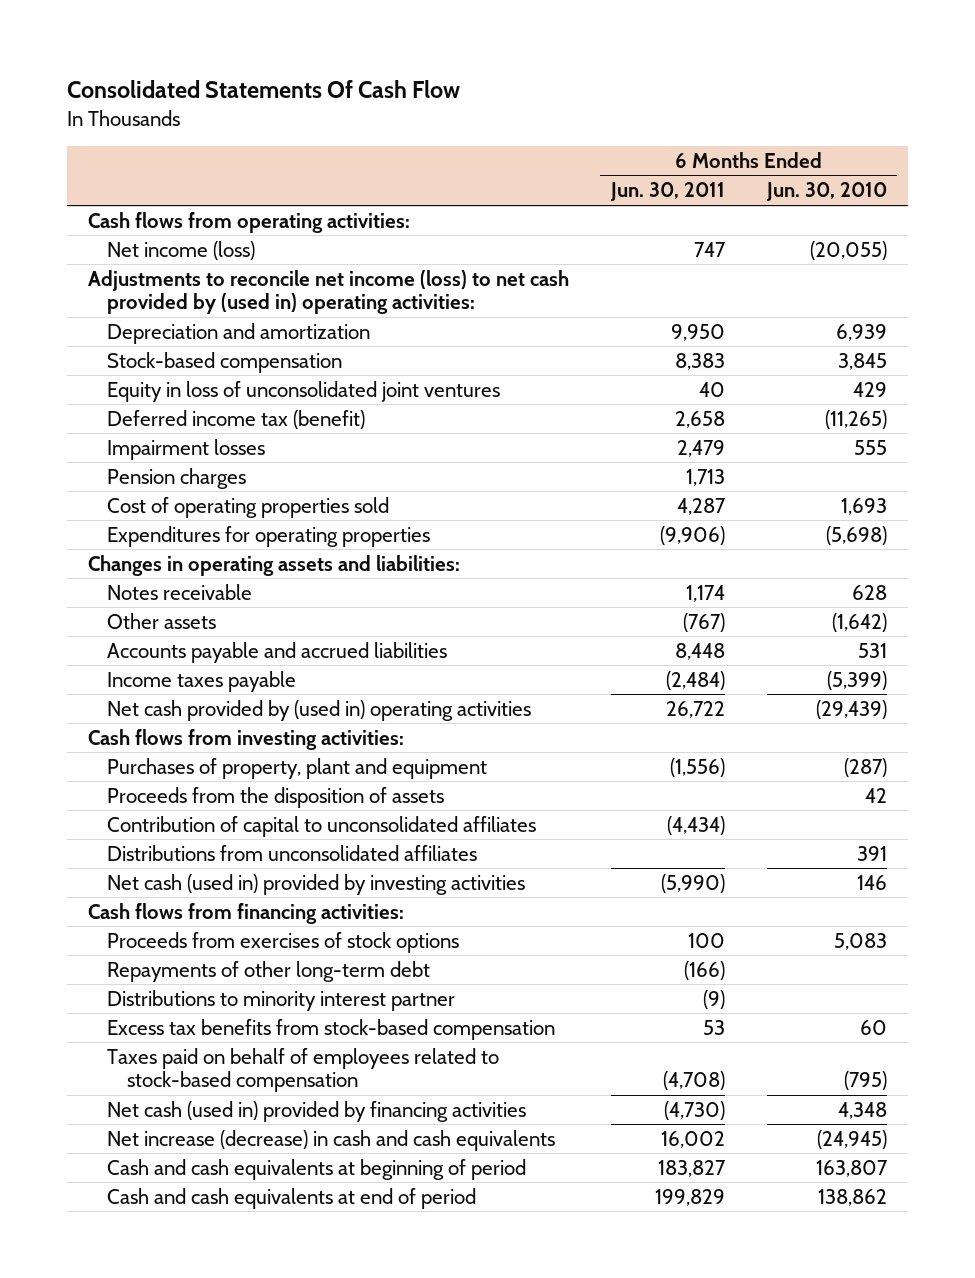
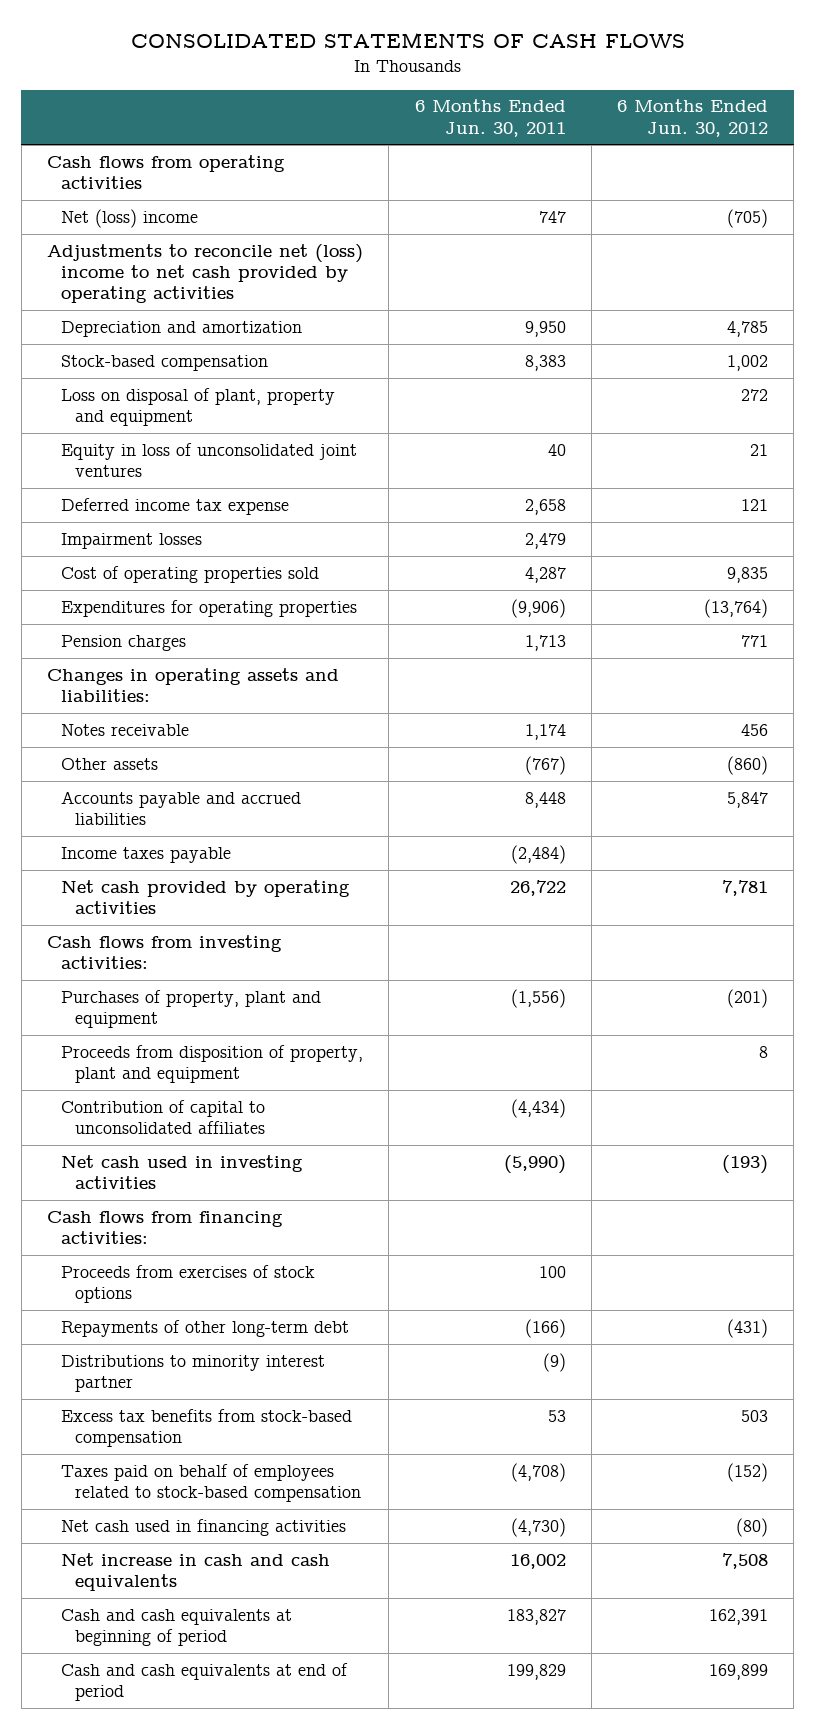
- Consolidated Statements Of Cash Flow
+ CONSOLIDATED STATEMENTS OF CASH FLOWS
- | 6 Months Ended Jun. 30, 2011 | 6 Months Ended Jun. 30, 2010
+ | 6 Months Ended Jun. 30, 2011 | 6 Months Ended Jun. 30, 2012
- Cash flows from operating activities:
- Net income (loss) | 747 | (20,055)
- Adjustments to reconcile net income (loss) to net cash provided by (used in) operating activities:
+ Cash flows from operating activities
+ Net (loss) income | 747 | (705)
+ Adjustments to reconcile net (loss) income to net cash provided by operating activities
+ Loss on disposal of plant, property and equipment | | 272
- Deferred income tax (benefit) | 2,658 | (11,265)
+ Deferred income tax expense | 2,658 | 121
moved down: Pension charges | 1,713 | 771
- Net cash provided by (used in) operating activities | 26,722 | (29,439)
+ Net cash provided by operating activities | 26,722 | 7,781
- Proceeds from the disposition of assets | | 42
+ Proceeds from disposition of property, plant and equipment | | 8
- Distributions from unconsolidated affiliates | | 391
- Net cash (used in) provided by investing activities | (5,990) | 146
+ Net cash used in investing activities | (5,990) | (193)
- Net cash (used in) provided by financing activities | (4,730) | 4,348
- Net increase (decrease) in cash and cash equivalents | 16,002 | (24,945)
+ Net cash used in financing activities | (4,730) | (80)
+ Net increase in cash and cash equivalents | 16,002 | 7,508

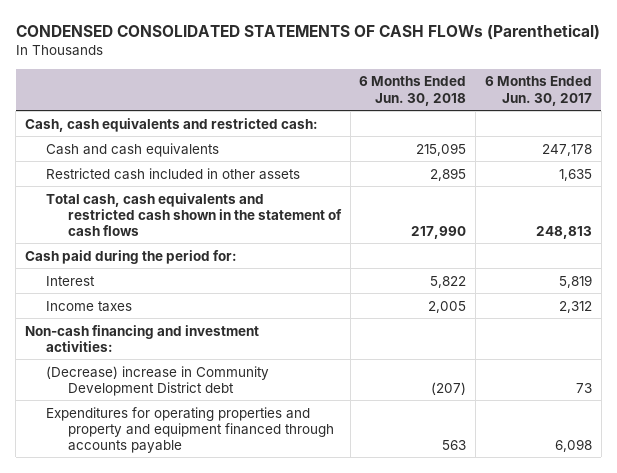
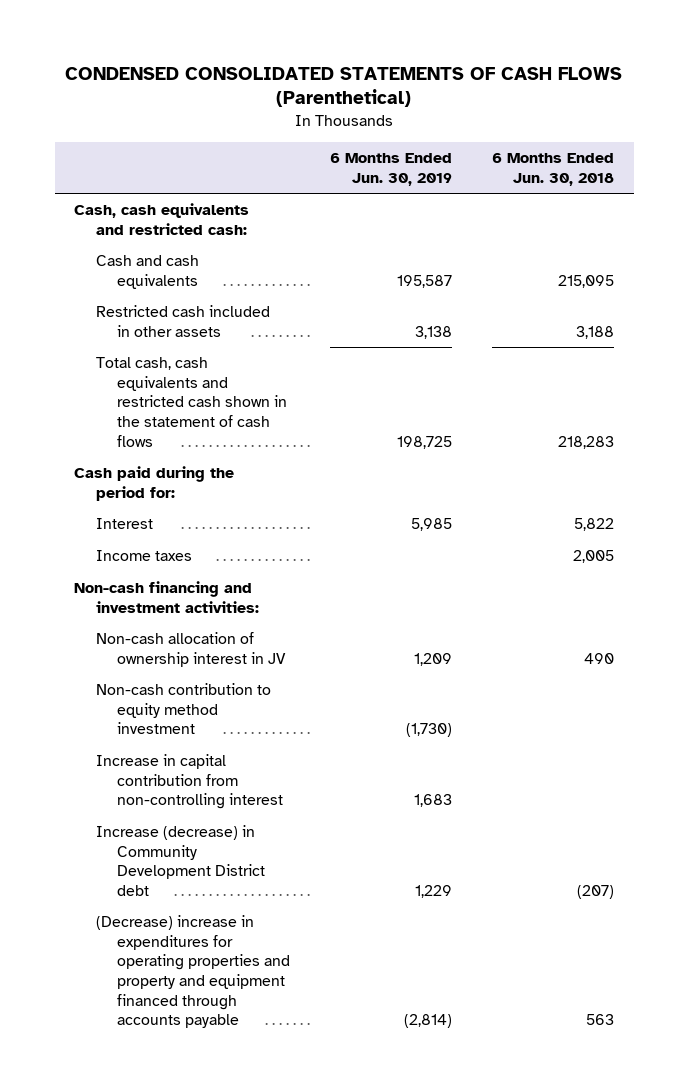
- CONDENSED CONSOLIDATED STATEMENTS OF CASH FLOWs (Parenthetical)
+ CONDENSED CONSOLIDATED STATEMENTS OF CASH FLOWS (Parenthetical)
- | 6 Months Ended Jun. 30, 2018 | 6 Months Ended Jun. 30, 2017
+ | 6 Months Ended Jun. 30, 2019 | 6 Months Ended Jun. 30, 2018
- Restricted cash included in other assets | 2,895 | 1,635
- Total cash, cash equivalents and restricted cash shown in the statement of cash flows | 217,990 | 248,813
+ Restricted cash included in other assets | 3,138 | 3,188
+ Total cash, cash equivalents and restricted cash shown in the statement of cash flows | 198,725 | 218,283
- (Decrease) increase in Community Development District debt | (207) | 73
- Expenditures for operating properties and property and equipment financed through accounts payable | 563 | 6,098
+ Non-cash allocation of ownership interest in JV | 1,209 | 490
+ Non-cash contribution to equity method investment | (1,730) |
+ Increase in capital contribution from non-controlling interest | 1,683 |
+ Increase (decrease) in Community Development District debt | 1,229 | (207)
+ (Decrease) increase in expenditures for operating properties and property and equipment financed through accounts payable | (2,814) | 563

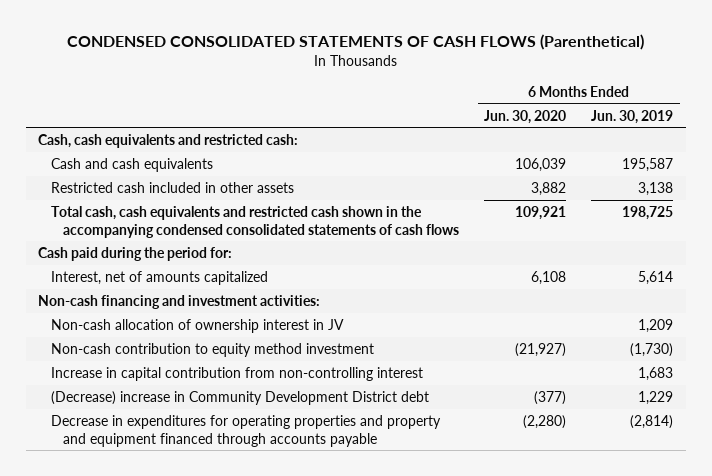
- | 6 Months Ended Jun. 30, 2019 | 6 Months Ended Jun. 30, 2018
+ | 6 Months Ended Jun. 30, 2020 | 6 Months Ended Jun. 30, 2019
- Total cash, cash equivalents and restricted cash shown in the statement of cash flows | 198,725 | 218,283
+ Total cash, cash equivalents and restricted cash shown in the accompanying condensed consolidated statements of cash flows | 109,921 | 198,725
- Interest | 5,985 | 5,822
- Income taxes | | 2,005
+ Interest, net of amounts capitalized | 6,108 | 5,614
- Increase (decrease) in Community Development District debt | 1,229 | (207)
- (Decrease) increase in expenditures for operating properties and property and equipment financed through accounts payable | (2,814) | 563
+ (Decrease) increase in Community Development District debt | (377) | 1,229
+ Decrease in expenditures for operating properties and property and equipment financed through accounts payable | (2,280) | (2,814)

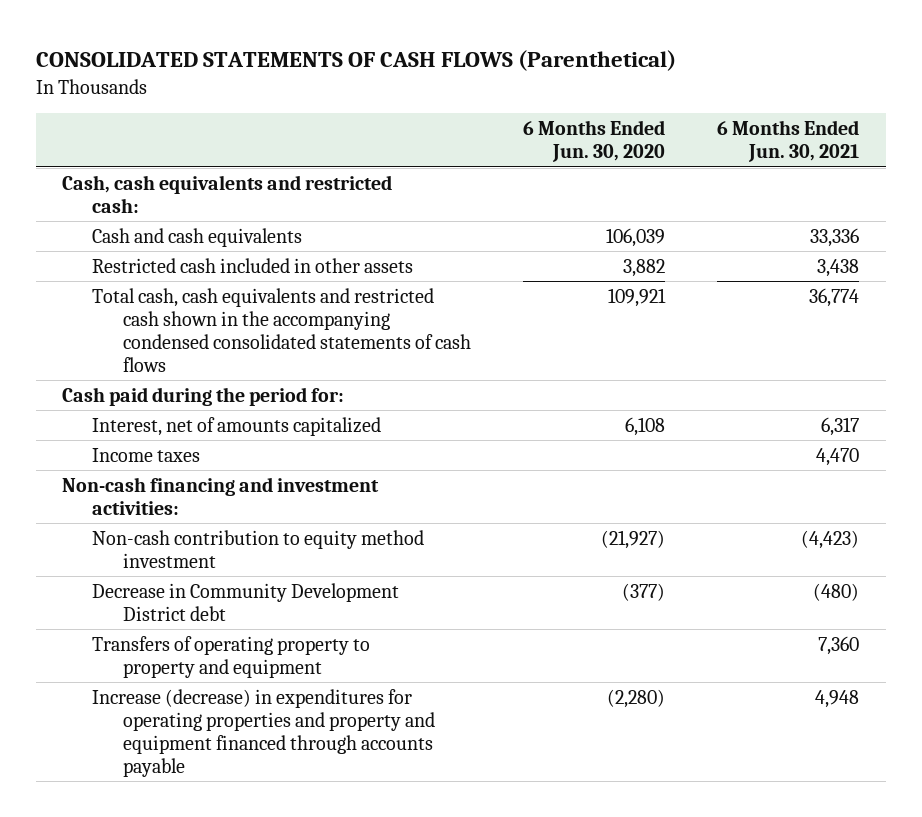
- CONDENSED CONSOLIDATED STATEMENTS OF CASH FLOWS (Parenthetical)
+ CONSOLIDATED STATEMENTS OF CASH FLOWS (Parenthetical)
- | 6 Months Ended Jun. 30, 2020 | 6 Months Ended Jun. 30, 2019
+ | 6 Months Ended Jun. 30, 2020 | 6 Months Ended Jun. 30, 2021
+ Income taxes | | 4,470
- Non-cash allocation of ownership interest in JV | | 1,209
- Increase in capital contribution from non-controlling interest | | 1,683
- (Decrease) increase in Community Development District debt | (377) | 1,229
- Decrease in expenditures for operating properties and property and equipment financed through accounts payable | (2,280) | (2,814)
+ Decrease in Community Development District debt | (377) | (480)
+ Transfers of operating property to property and equipment | | 7,360
+ Increase (decrease) in expenditures for operating properties and property and equipment financed through accounts payable | (2,280) | 4,948

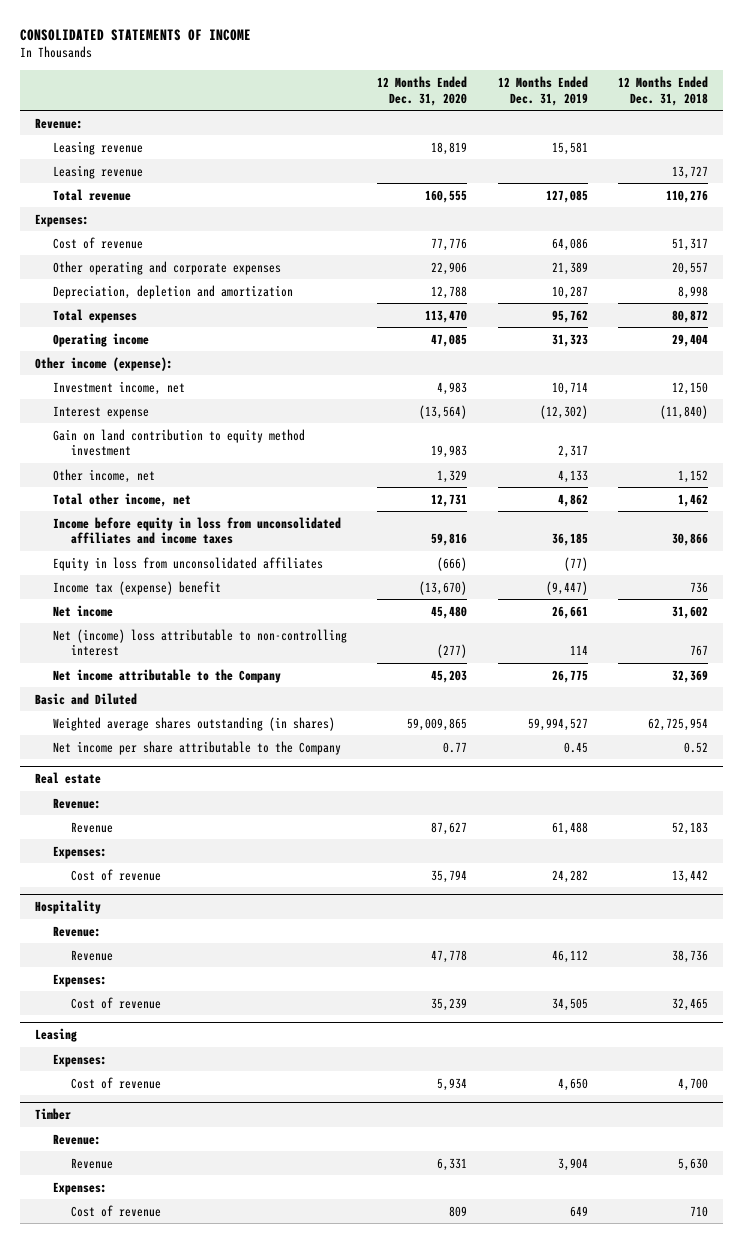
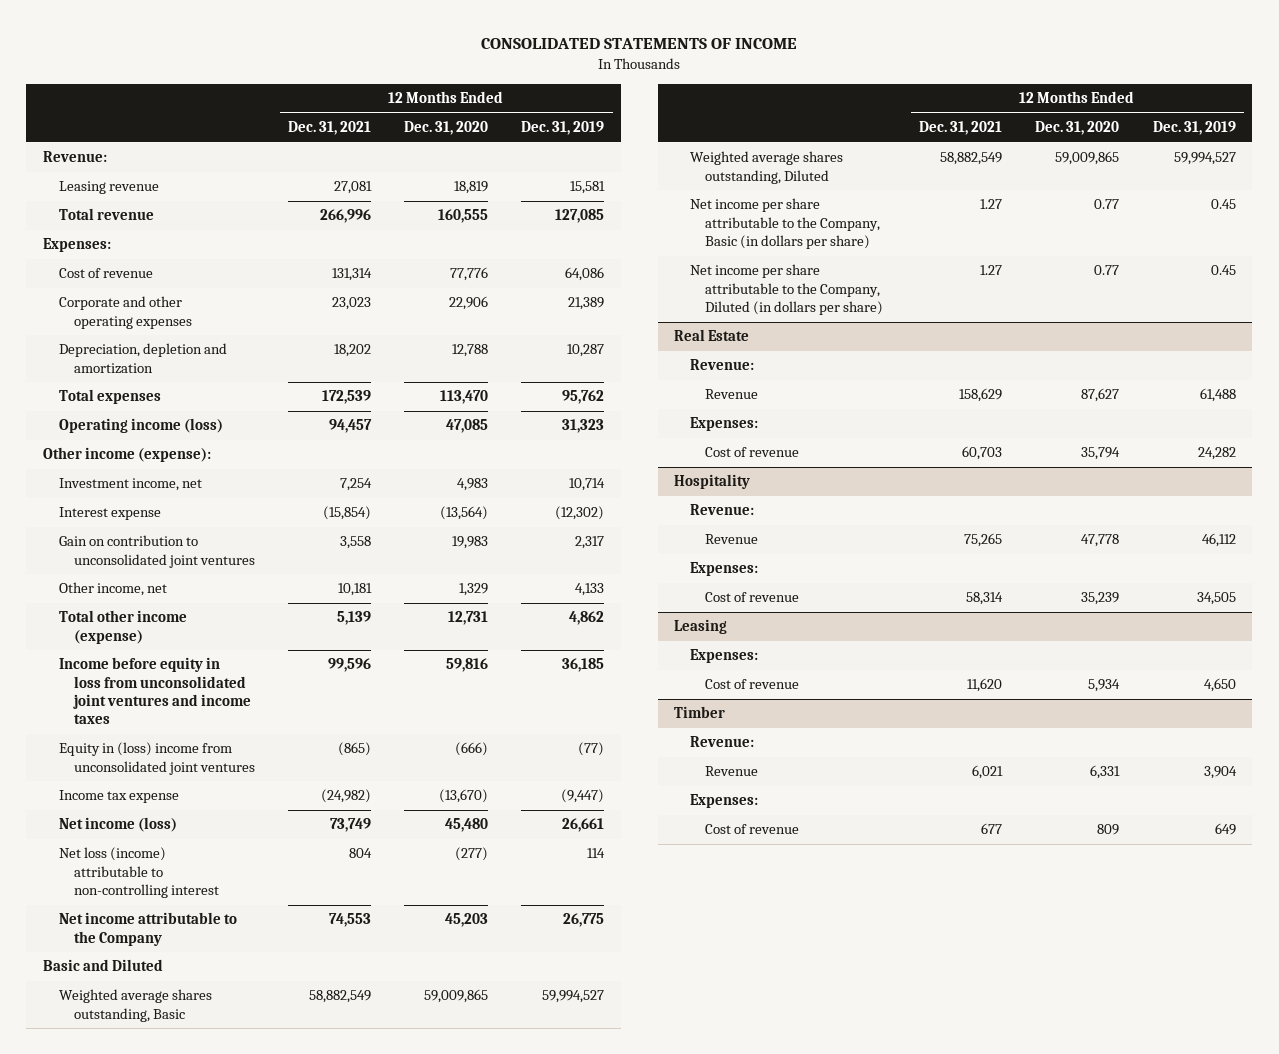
- | 12 Months Ended Dec. 31, 2020 | 12 Months Ended Dec. 31, 2019 | 12 Months Ended Dec. 31, 2018
+ | 12 Months Ended Dec. 31, 2021 | 12 Months Ended Dec. 31, 2020 | 12 Months Ended Dec. 31, 2019
- Leasing revenue | | | 13,727
- Other operating and corporate expenses | 22,906 | 21,389 | 20,557
+ Corporate and other operating expenses | 23,023 | 22,906 | 21,389
- Operating income | 47,085 | 31,323 | 29,404
+ Operating income (loss) | 94,457 | 47,085 | 31,323
- Gain on land contribution to equity method investment | 19,983 | 2,317 |
+ Gain on contribution to unconsolidated joint ventures | 3,558 | 19,983 | 2,317
- Total other income, net | 12,731 | 4,862 | 1,462
- Income before equity in loss from unconsolidated affiliates and income taxes | 59,816 | 36,185 | 30,866
- Equity in loss from unconsolidated affiliates | (666) | (77) |
- Income tax (expense) benefit | (13,670) | (9,447) | 736
- Net income | 45,480 | 26,661 | 31,602
- Net (income) loss attributable to non-controlling interest | (277) | 114 | 767
+ Total other income (expense) | 5,139 | 12,731 | 4,862
+ Income before equity in loss from unconsolidated joint ventures and income taxes | 99,596 | 59,816 | 36,185
+ Equity in (loss) income from unconsolidated joint ventures | (865) | (666) | (77)
+ Income tax expense | (24,982) | (13,670) | (9,447)
+ Net income (loss) | 73,749 | 45,480 | 26,661
+ Net loss (income) attributable to non-controlling interest | 804 | (277) | 114
- Weighted average shares outstanding (in shares) | 59,009,865 | 59,994,527 | 62,725,954
- Net income per share attributable to the Company | 0.77 | 0.45 | 0.52
- Real estate
+ Weighted average shares outstanding, Basic | 58,882,549 | 59,009,865 | 59,994,527
+ Weighted average shares outstanding, Diluted | 58,882,549 | 59,009,865 | 59,994,527
+ Net income per share attributable to the Company, Basic (in dollars per share) | 1.27 | 0.77 | 0.45
+ Net income per share attributable to the Company, Diluted (in dollars per share) | 1.27 | 0.77 | 0.45
+ Real Estate

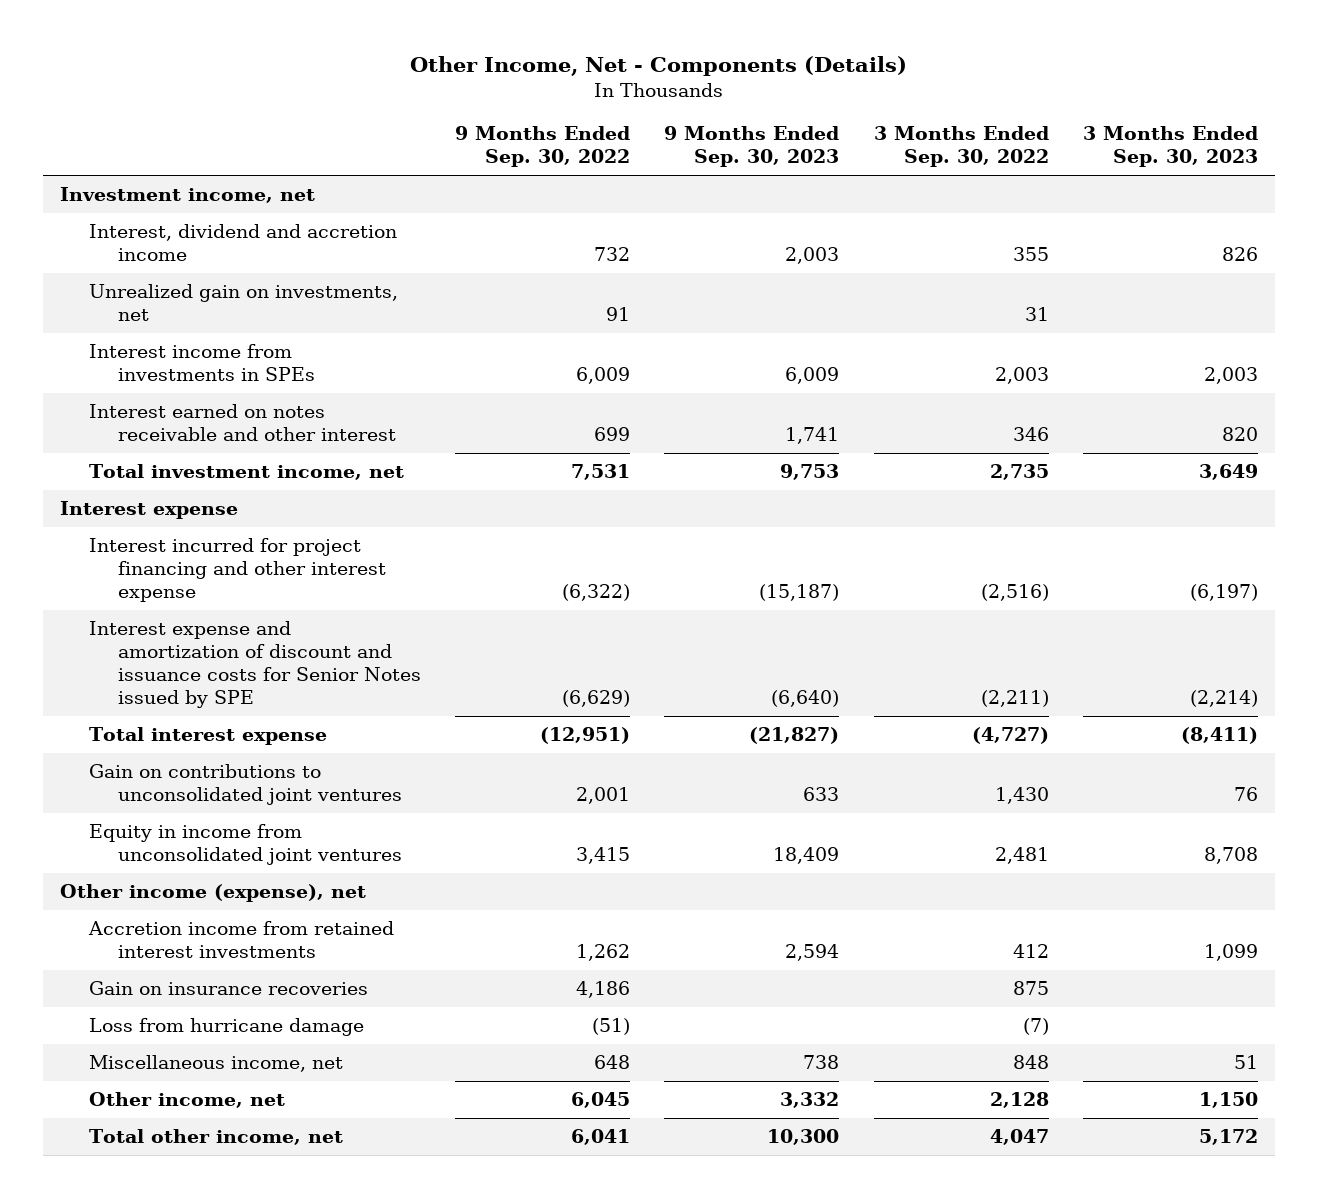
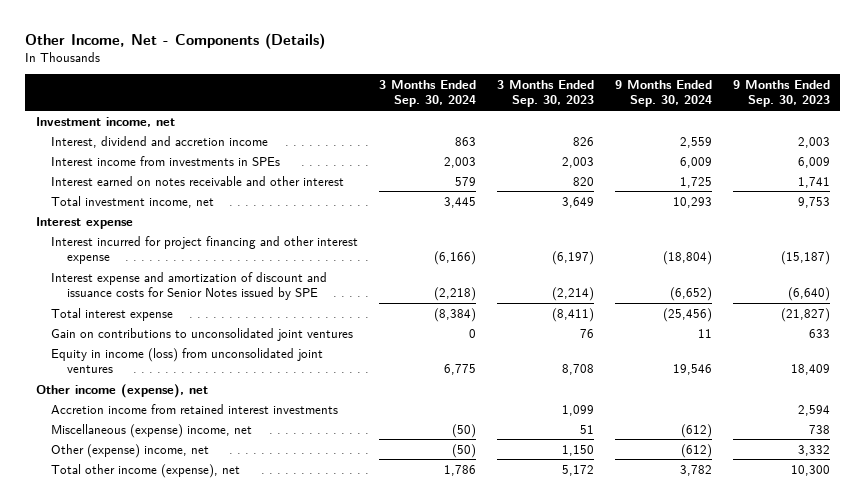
- | 9 Months Ended Sep. 30, 2022 | 9 Months Ended Sep. 30, 2023 | 3 Months Ended Sep. 30, 2022 | 3 Months Ended Sep. 30, 2023
+ | 3 Months Ended Sep. 30, 2024 | 3 Months Ended Sep. 30, 2023 | 9 Months Ended Sep. 30, 2024 | 9 Months Ended Sep. 30, 2023
- Unrealized gain on investments, net | 91 | | 31 |
- Equity in income from unconsolidated joint ventures | 3,415 | 18,409 | 2,481 | 8,708
+ Equity in income (loss) from unconsolidated joint ventures | 6,775 | 8,708 | 19,546 | 18,409
- Gain on insurance recoveries | 4,186 | | 875 |
- Loss from hurricane damage | (51) | | (7) |
- Miscellaneous income, net | 648 | 738 | 848 | 51
- Other income, net | 6,045 | 3,332 | 2,128 | 1,150
- Total other income, net | 6,041 | 10,300 | 4,047 | 5,172
+ Miscellaneous (expense) income, net | (50) | 51 | (612) | 738
+ Other (expense) income, net | (50) | 1,150 | (612) | 3,332
+ Total other income (expense), net | 1,786 | 5,172 | 3,782 | 10,300

